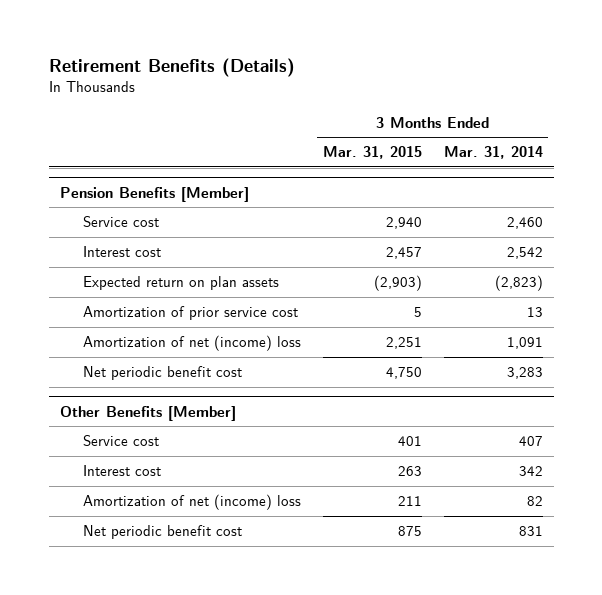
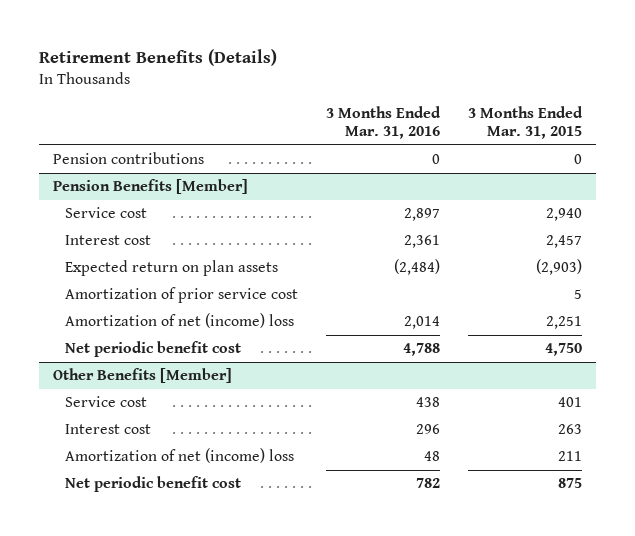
- | 3 Months Ended Mar. 31, 2015 | 3 Months Ended Mar. 31, 2014
+ | 3 Months Ended Mar. 31, 2016 | 3 Months Ended Mar. 31, 2015
+ Pension contributions | 0 | 0

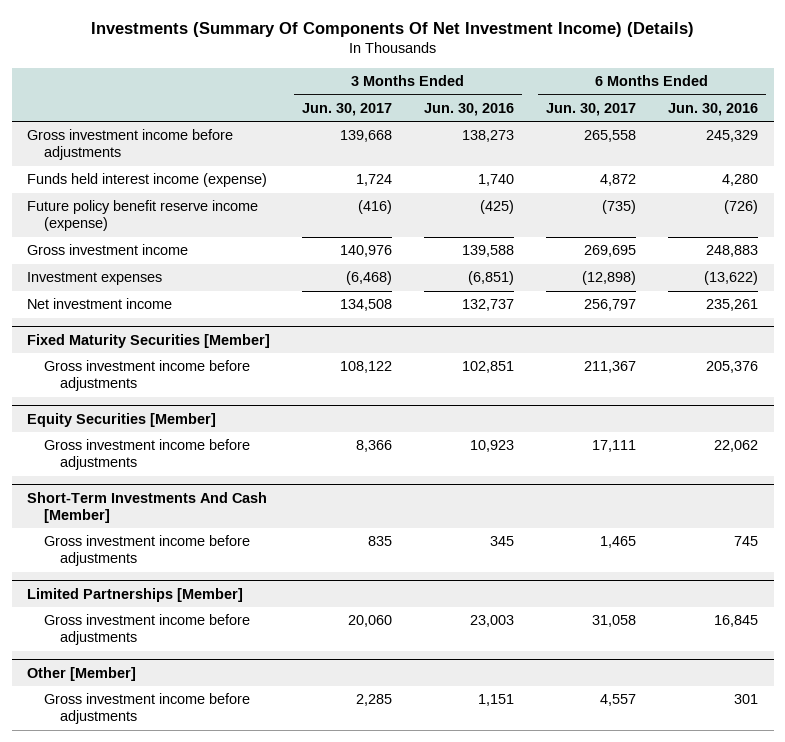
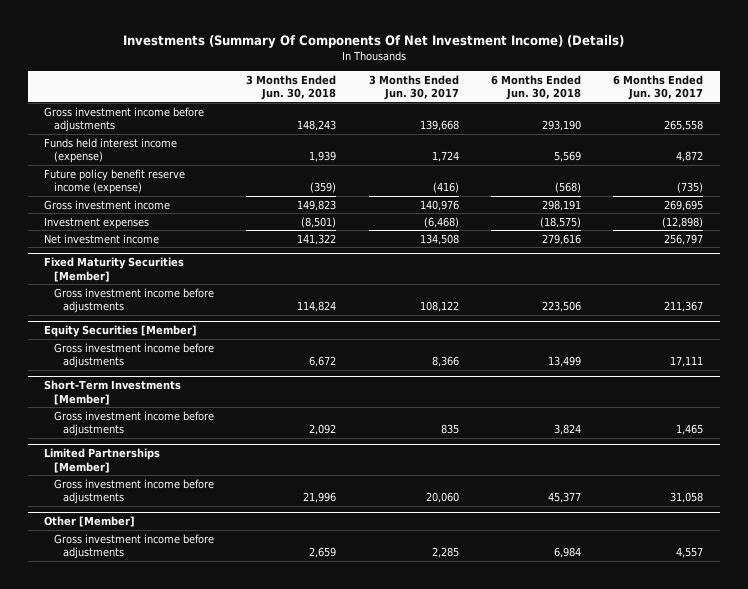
- | 3 Months Ended Jun. 30, 2017 | 3 Months Ended Jun. 30, 2016 | 6 Months Ended Jun. 30, 2017 | 6 Months Ended Jun. 30, 2016
+ | 3 Months Ended Jun. 30, 2018 | 3 Months Ended Jun. 30, 2017 | 6 Months Ended Jun. 30, 2018 | 6 Months Ended Jun. 30, 2017
- Short-Term Investments And Cash [Member]
+ Short-Term Investments [Member]

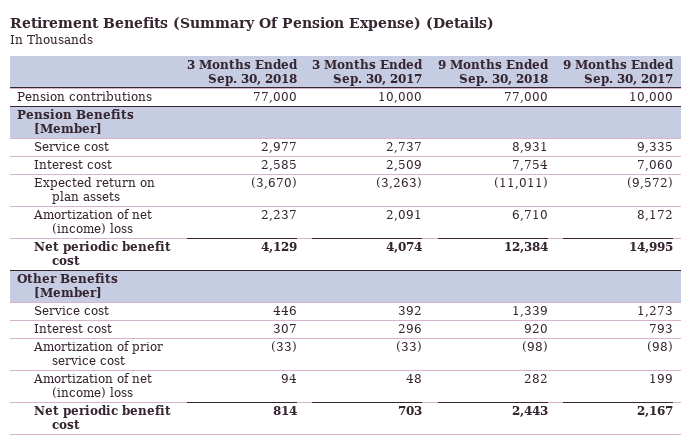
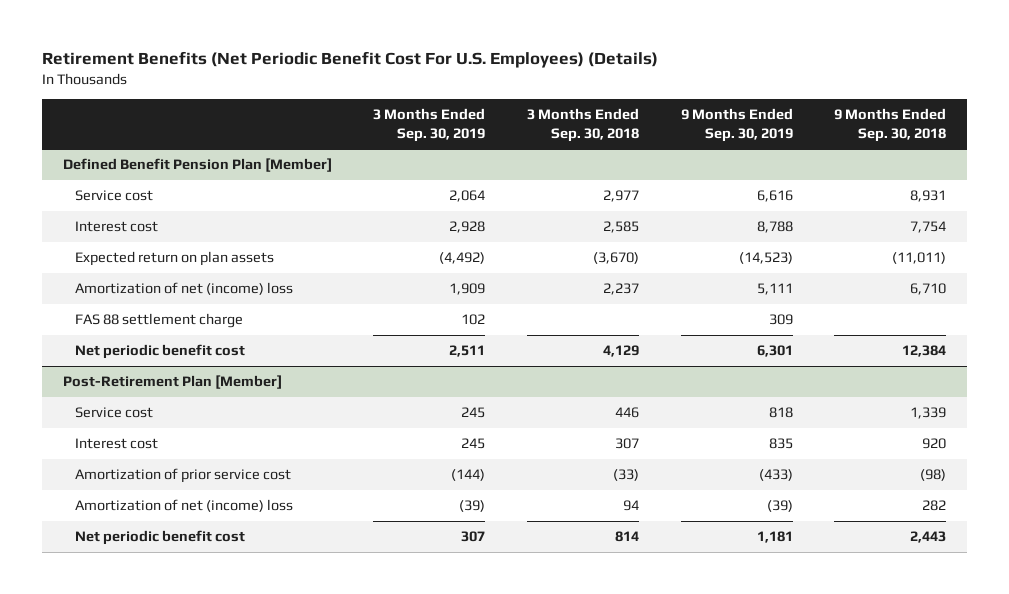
- Retirement Benefits (Summary Of Pension Expense) (Details)
+ Retirement Benefits (Net Periodic Benefit Cost For U.S. Employees) (Details)
- | 3 Months Ended Sep. 30, 2018 | 3 Months Ended Sep. 30, 2017 | 9 Months Ended Sep. 30, 2018 | 9 Months Ended Sep. 30, 2017
+ | 3 Months Ended Sep. 30, 2019 | 3 Months Ended Sep. 30, 2018 | 9 Months Ended Sep. 30, 2019 | 9 Months Ended Sep. 30, 2018
- Pension contributions | 77,000 | 10,000 | 77,000 | 10,000
- Pension Benefits [Member]
+ Defined Benefit Pension Plan [Member]
+ FAS 88 settlement charge | 102 | | 309 |
- Other Benefits [Member]
+ Post-Retirement Plan [Member]

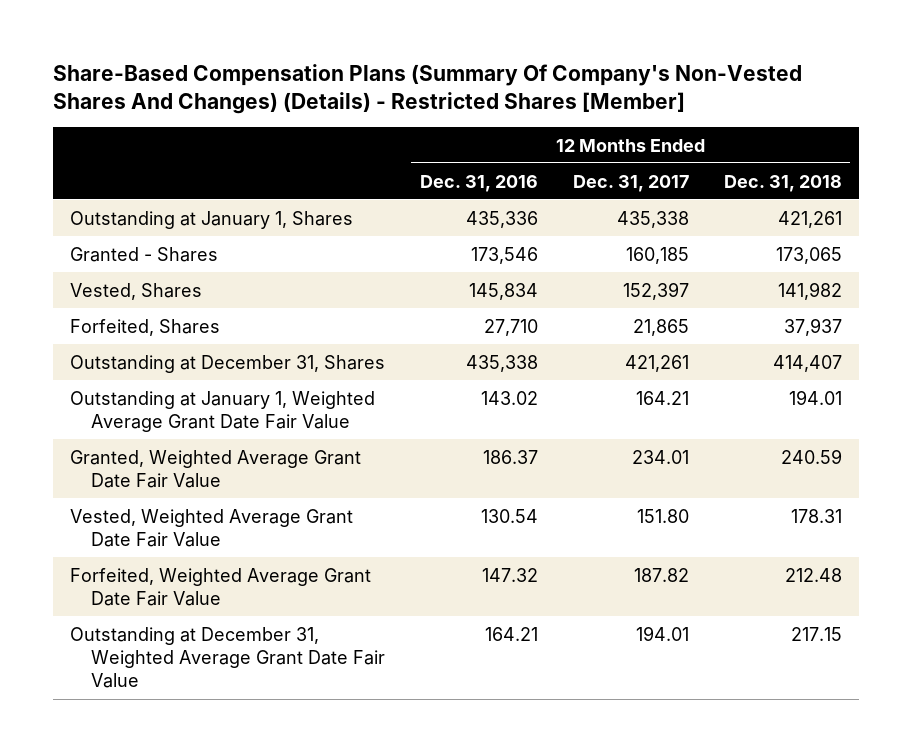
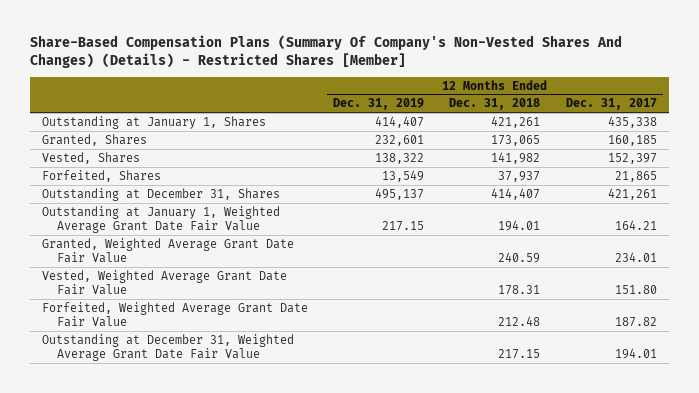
- | 12 Months Ended Dec. 31, 2016 | 12 Months Ended Dec. 31, 2017 | 12 Months Ended Dec. 31, 2018
+ | 12 Months Ended Dec. 31, 2019 | 12 Months Ended Dec. 31, 2018 | 12 Months Ended Dec. 31, 2017
- Granted - Shares | 173,546 | 160,185 | 173,065
+ Granted, Shares | 232,601 | 173,065 | 160,185

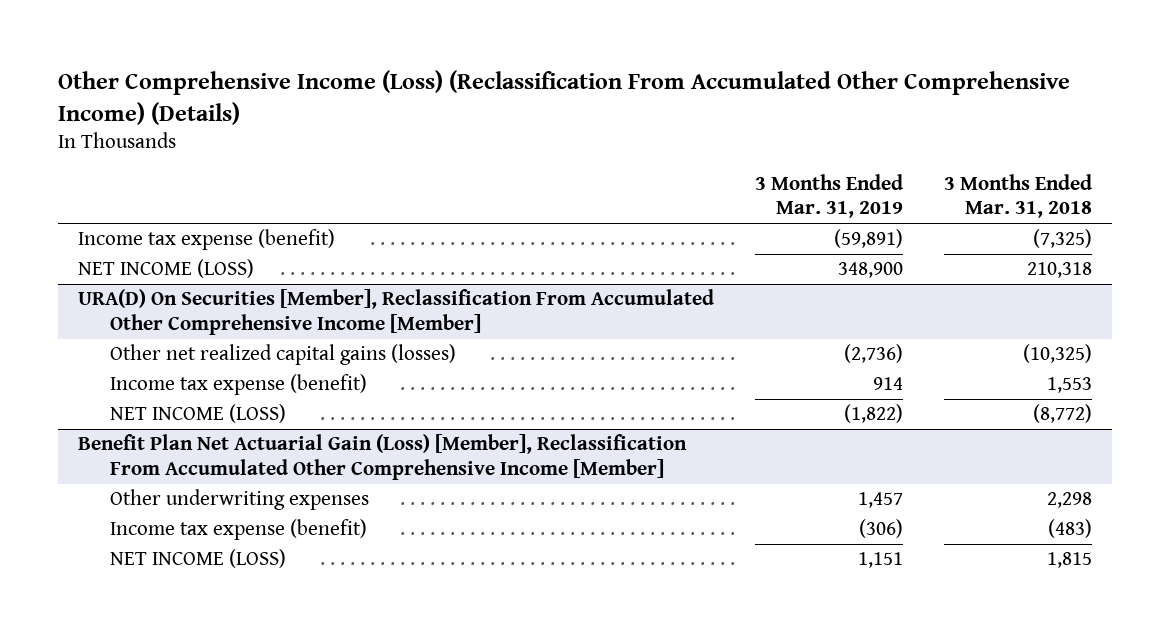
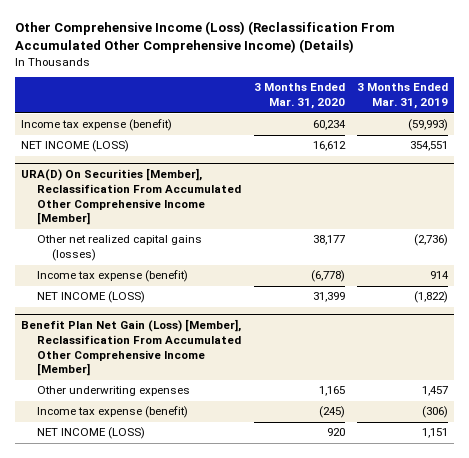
- | 3 Months Ended Mar. 31, 2019 | 3 Months Ended Mar. 31, 2018
+ | 3 Months Ended Mar. 31, 2020 | 3 Months Ended Mar. 31, 2019
- Income tax expense (benefit) | (59,891) | (7,325)
- NET INCOME (LOSS) | 348,900 | 210,318
+ Income tax expense (benefit) | 60,234 | (59,993)
+ NET INCOME (LOSS) | 16,612 | 354,551
- Benefit Plan Net Actuarial Gain (Loss) [Member], Reclassification From Accumulated Other Comprehensive Income [Member]
+ Benefit Plan Net Gain (Loss) [Member], Reclassification From Accumulated Other Comprehensive Income [Member]

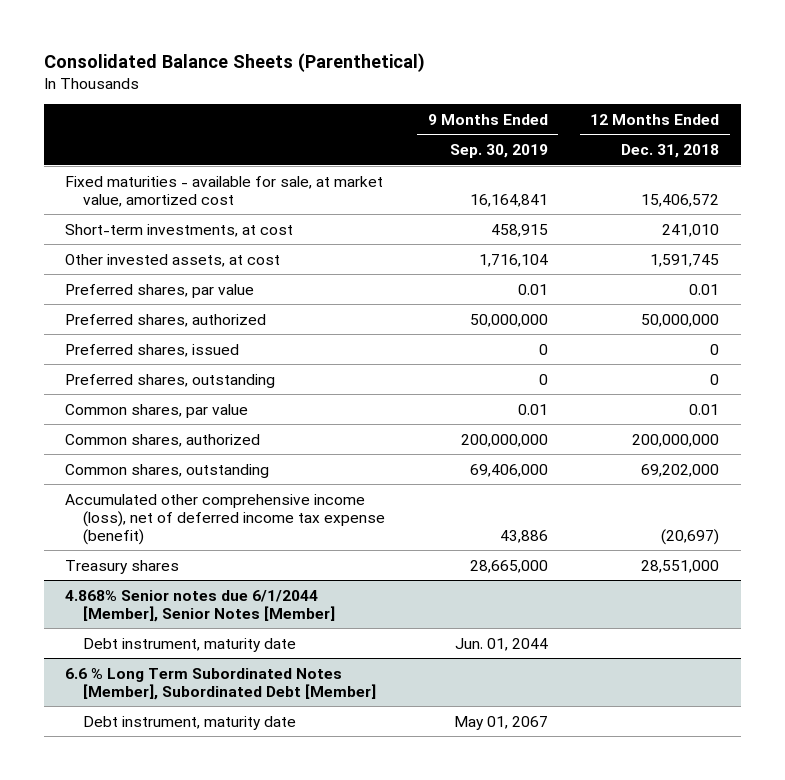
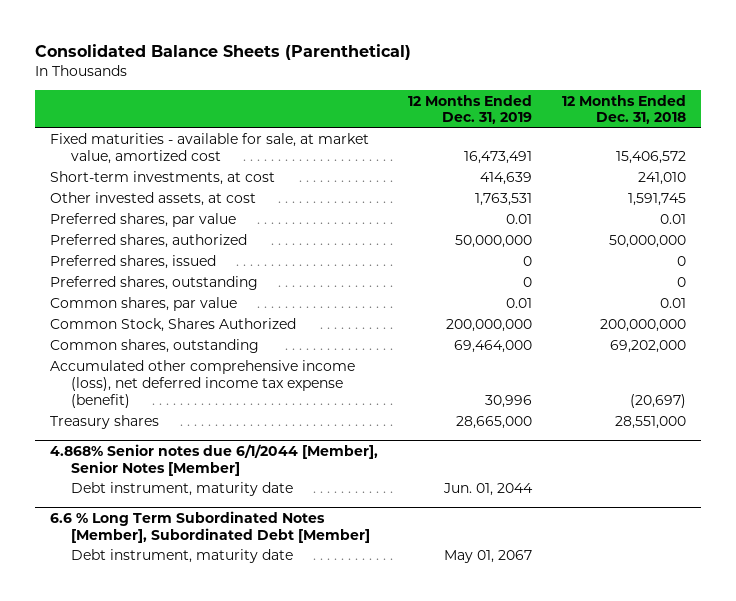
- | 9 Months Ended Sep. 30, 2019 | 12 Months Ended Dec. 31, 2018
+ | 12 Months Ended Dec. 31, 2019 | 12 Months Ended Dec. 31, 2018
- Common shares, authorized | 200,000,000 | 200,000,000
+ Common Stock, Shares Authorized | 200,000,000 | 200,000,000
- Accumulated other comprehensive income (loss), net of deferred income tax expense (benefit) | 43,886 | (20,697)
+ Accumulated other comprehensive income (loss), net deferred income tax expense (benefit) | 30,996 | (20,697)

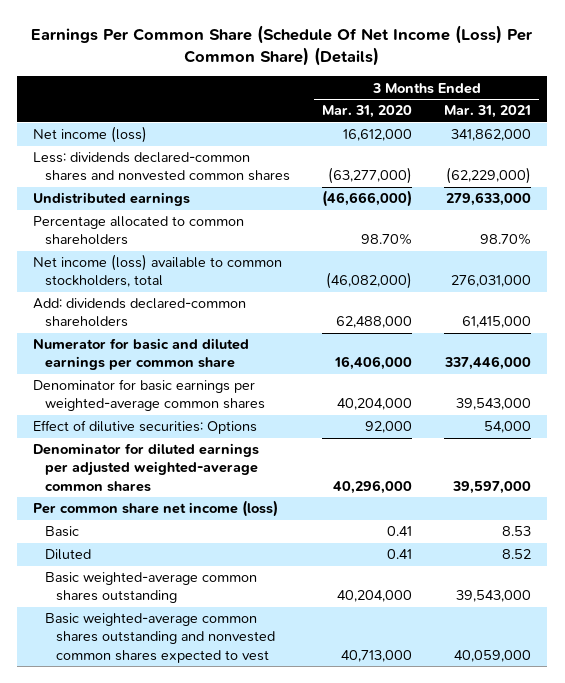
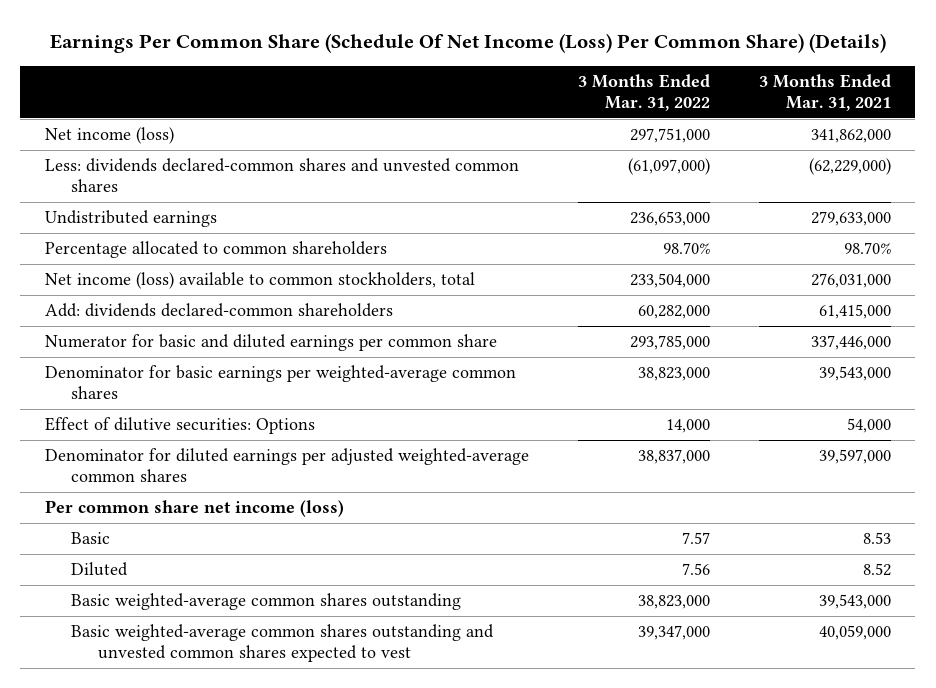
- | 3 Months Ended Mar. 31, 2020 | 3 Months Ended Mar. 31, 2021
+ | 3 Months Ended Mar. 31, 2022 | 3 Months Ended Mar. 31, 2021
- Less: dividends declared-common shares and nonvested common shares | (63,277,000) | (62,229,000)
+ Less: dividends declared-common shares and unvested common shares | (61,097,000) | (62,229,000)
- Basic weighted-average common shares outstanding and nonvested common shares expected to vest | 40,713,000 | 40,059,000
+ Basic weighted-average common shares outstanding and unvested common shares expected to vest | 39,347,000 | 40,059,000

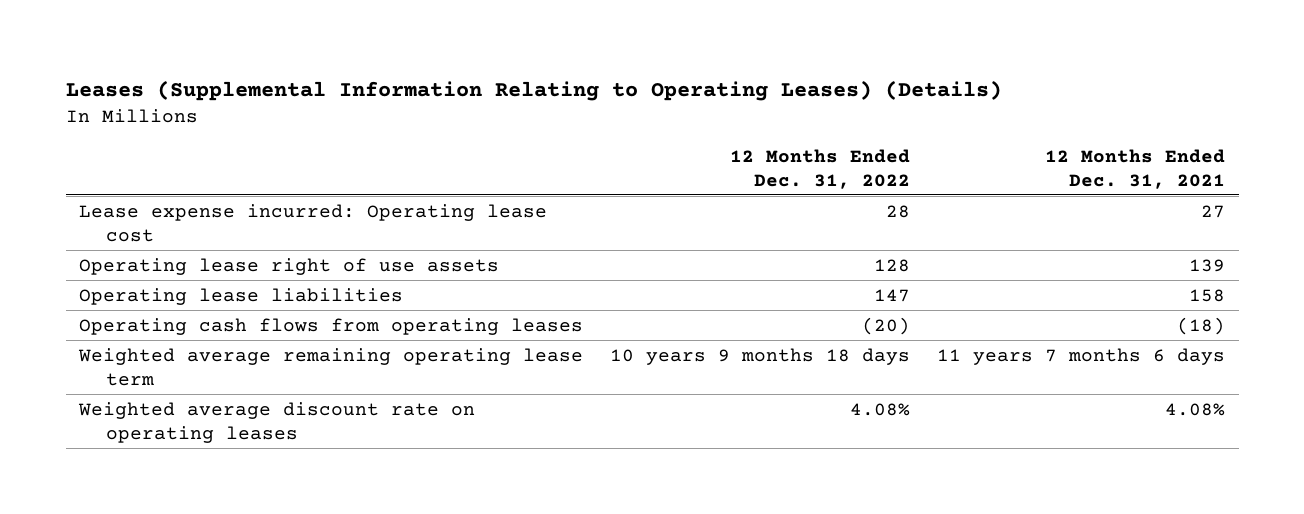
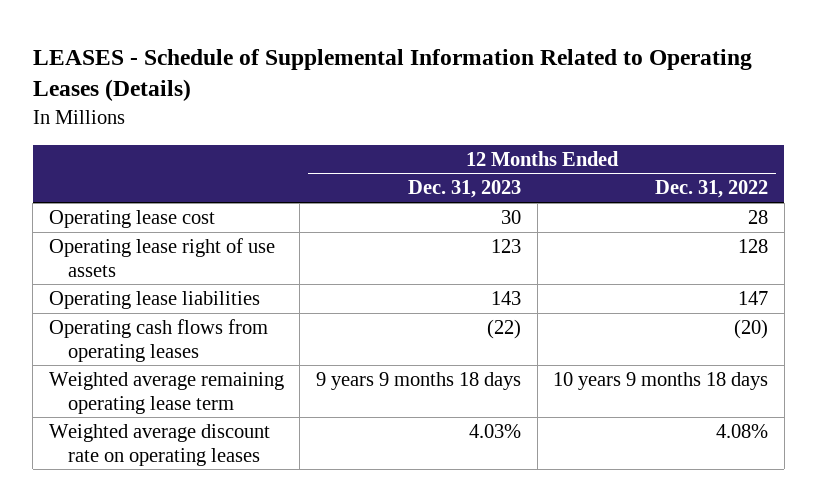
- Leases (Supplemental Information Relating to Operating Leases) (Details)
+ LEASES - Schedule of Supplemental Information Related to Operating Leases (Details)
- | 12 Months Ended Dec. 31, 2022 | 12 Months Ended Dec. 31, 2021
+ | 12 Months Ended Dec. 31, 2023 | 12 Months Ended Dec. 31, 2022
- Lease expense incurred: Operating lease cost | 28 | 27
+ Operating lease cost | 30 | 28

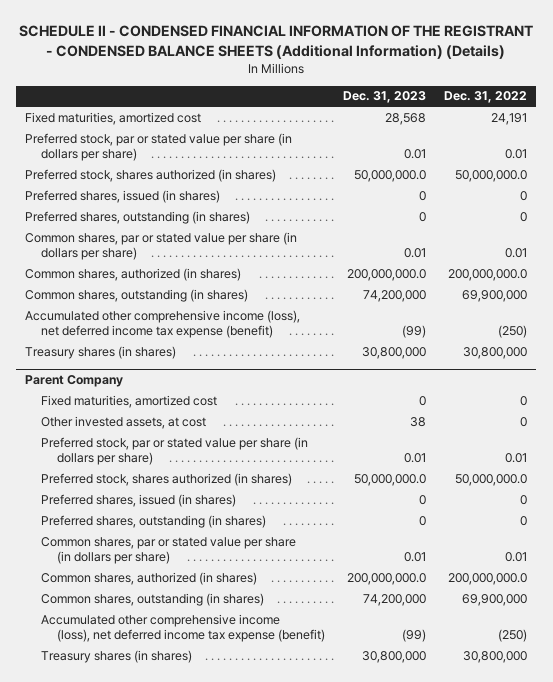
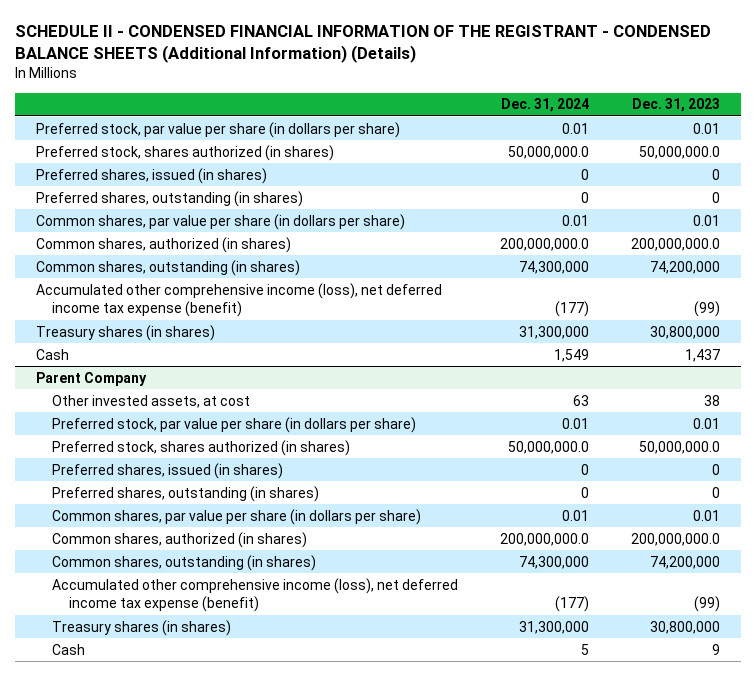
- | Dec. 31, 2023 | Dec. 31, 2022
+ | Dec. 31, 2024 | Dec. 31, 2023
- Fixed maturities, amortized cost | 28,568 | 24,191
- Preferred stock, par or stated value per share (in dollars per share) | 0.01 | 0.01
+ Preferred stock, par value per share (in dollars per share) | 0.01 | 0.01
- Common shares, par or stated value per share (in dollars per share) | 0.01 | 0.01
+ Common shares, par value per share (in dollars per share) | 0.01 | 0.01
+ Cash | 1,549 | 1,437
@ Parent Company
- Fixed maturities, amortized cost | 0 | 0
- Preferred stock, par or stated value per share (in dollars per share) | 0.01 | 0.01
+ Preferred stock, par value per share (in dollars per share) | 0.01 | 0.01
- Common shares, par or stated value per share (in dollars per share) | 0.01 | 0.01
+ Common shares, par value per share (in dollars per share) | 0.01 | 0.01
+ Cash | 5 | 9

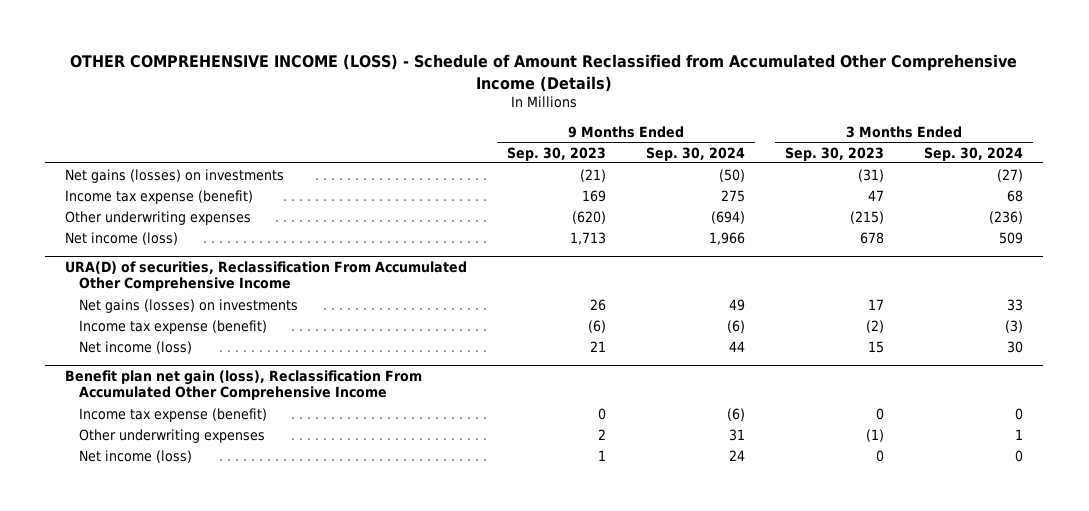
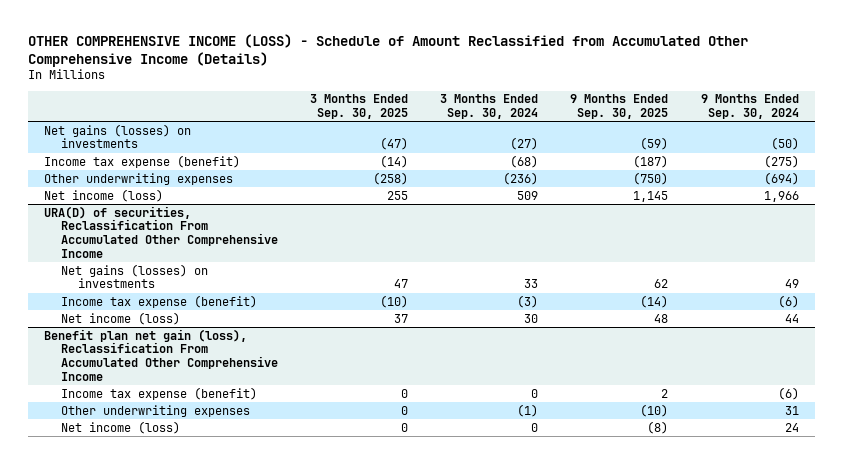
- | 9 Months Ended Sep. 30, 2023 | 9 Months Ended Sep. 30, 2024 | 3 Months Ended Sep. 30, 2023 | 3 Months Ended Sep. 30, 2024
+ | 3 Months Ended Sep. 30, 2025 | 3 Months Ended Sep. 30, 2024 | 9 Months Ended Sep. 30, 2025 | 9 Months Ended Sep. 30, 2024
- Income tax expense (benefit) | 169 | 275 | 47 | 68
+ Income tax expense (benefit) | (14) | (68) | (187) | (275)
@ Benefit plan net gain (loss), Reclassification From Accumulated Other Comprehensive Income
- Other underwriting expenses | 2 | 31 | (1) | 1
+ Other underwriting expenses | 0 | (1) | (10) | 31

